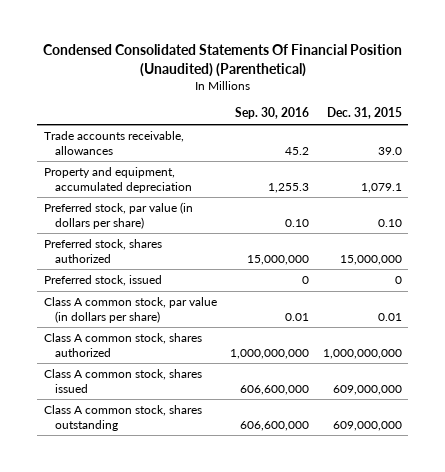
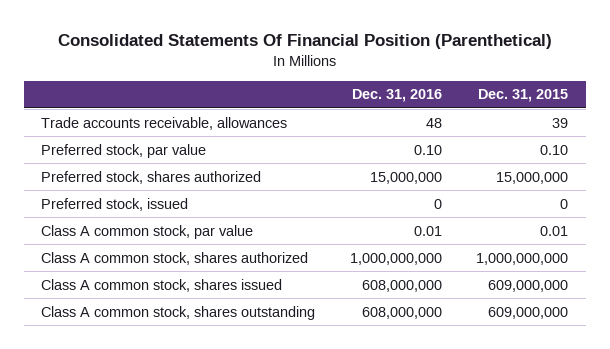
- Condensed Consolidated Statements Of Financial Position (Unaudited) (Parenthetical)
+ Consolidated Statements Of Financial Position (Parenthetical)
- | Sep. 30, 2016 | Dec. 31, 2015
+ | Dec. 31, 2016 | Dec. 31, 2015
- Trade accounts receivable, allowances | 45.2 | 39.0
- Property and equipment, accumulated depreciation | 1,255.3 | 1,079.1
- Preferred stock, par value (in dollars per share) | 0.10 | 0.10
+ Trade accounts receivable, allowances | 48 | 39
+ Preferred stock, par value | 0.10 | 0.10
- Class A common stock, par value (in dollars per share) | 0.01 | 0.01
+ Class A common stock, par value | 0.01 | 0.01

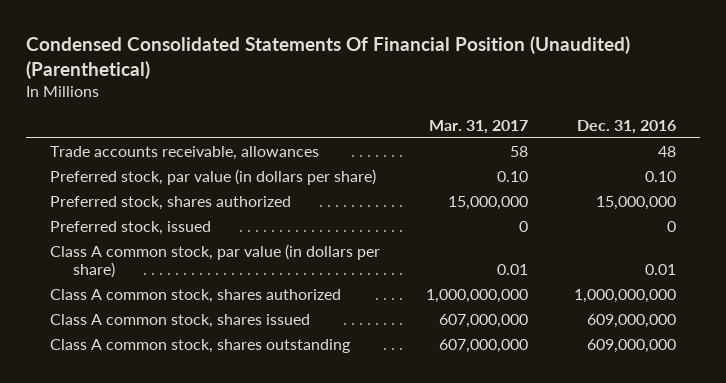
- Consolidated Statements Of Financial Position (Parenthetical)
+ Condensed Consolidated Statements Of Financial Position (Unaudited) (Parenthetical)
- | Dec. 31, 2016 | Dec. 31, 2015
+ | Mar. 31, 2017 | Dec. 31, 2016
- Preferred stock, par value | 0.10 | 0.10
+ Preferred stock, par value (in dollars per share) | 0.10 | 0.10
- Class A common stock, par value | 0.01 | 0.01
+ Class A common stock, par value (in dollars per share) | 0.01 | 0.01
- Class A common stock, shares issued | 608,000,000 | 609,000,000
- Class A common stock, shares outstanding | 608,000,000 | 609,000,000
+ Class A common stock, shares issued | 607,000,000 | 609,000,000
+ Class A common stock, shares outstanding | 607,000,000 | 609,000,000

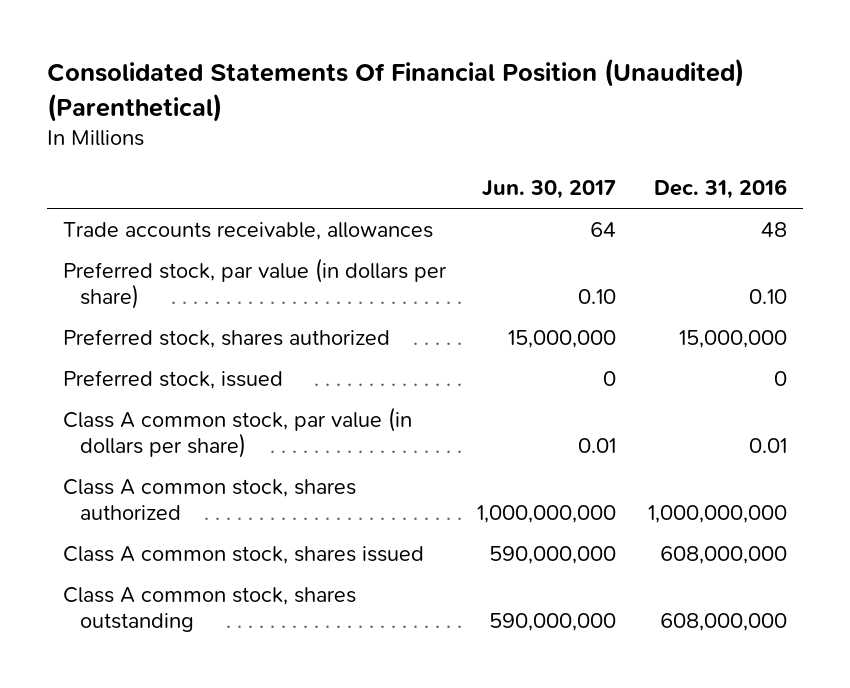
- Condensed Consolidated Statements Of Financial Position (Unaudited) (Parenthetical)
+ Consolidated Statements Of Financial Position (Unaudited) (Parenthetical)
- | Mar. 31, 2017 | Dec. 31, 2016
+ | Jun. 30, 2017 | Dec. 31, 2016
- Class A common stock, shares issued | 607,000,000 | 609,000,000
- Class A common stock, shares outstanding | 607,000,000 | 609,000,000
+ Class A common stock, shares issued | 590,000,000 | 608,000,000
+ Class A common stock, shares outstanding | 590,000,000 | 608,000,000

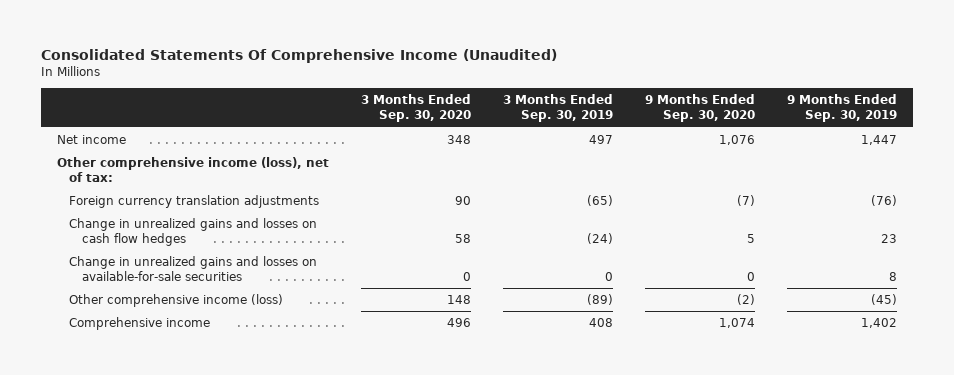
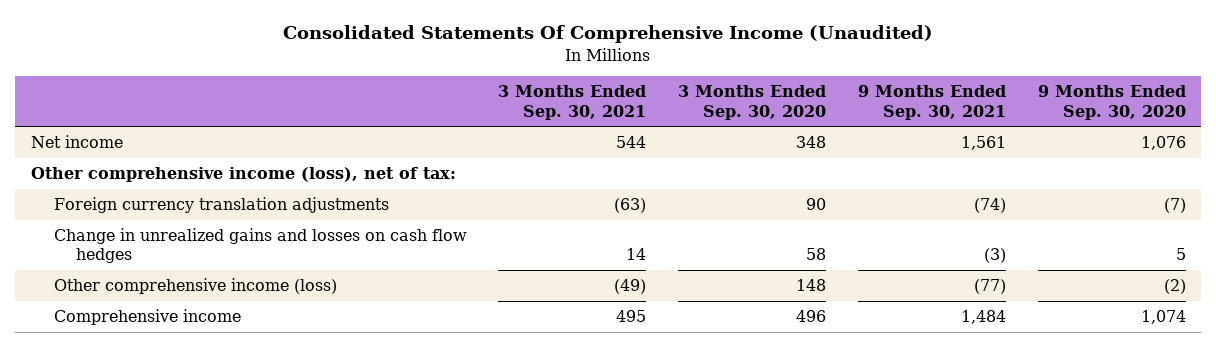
- | 3 Months Ended Sep. 30, 2020 | 3 Months Ended Sep. 30, 2019 | 9 Months Ended Sep. 30, 2020 | 9 Months Ended Sep. 30, 2019
+ | 3 Months Ended Sep. 30, 2021 | 3 Months Ended Sep. 30, 2020 | 9 Months Ended Sep. 30, 2021 | 9 Months Ended Sep. 30, 2020
- Change in unrealized gains and losses on available-for-sale securities | 0 | 0 | 0 | 8

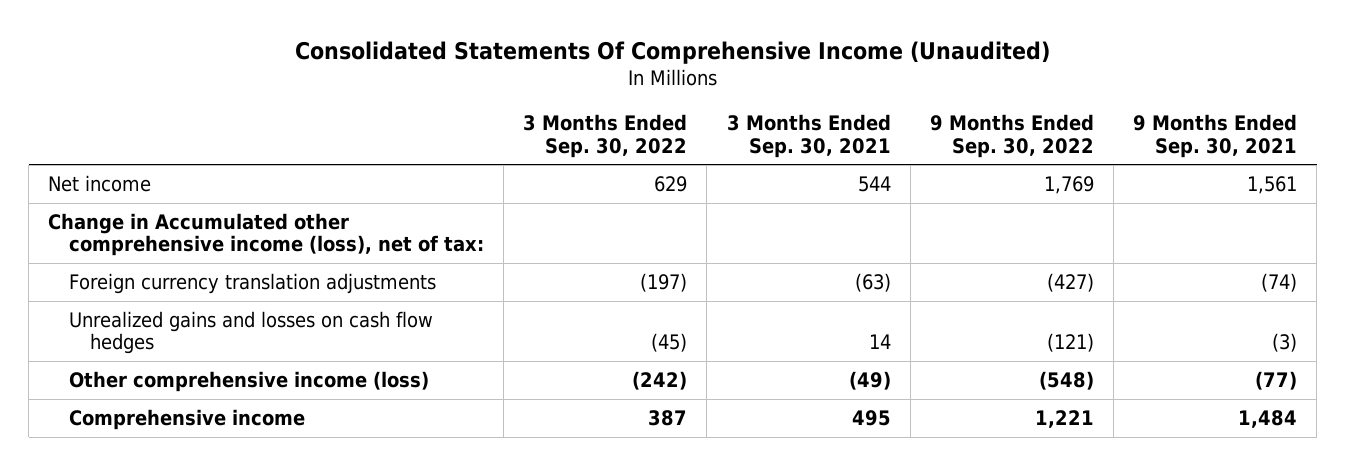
- | 3 Months Ended Sep. 30, 2021 | 3 Months Ended Sep. 30, 2020 | 9 Months Ended Sep. 30, 2021 | 9 Months Ended Sep. 30, 2020
+ | 3 Months Ended Sep. 30, 2022 | 3 Months Ended Sep. 30, 2021 | 9 Months Ended Sep. 30, 2022 | 9 Months Ended Sep. 30, 2021
- Other comprehensive income (loss), net of tax:
+ Change in Accumulated other comprehensive income (loss), net of tax:
- Change in unrealized gains and losses on cash flow hedges | 14 | 58 | (3) | 5
+ Unrealized gains and losses on cash flow hedges | (45) | 14 | (121) | (3)

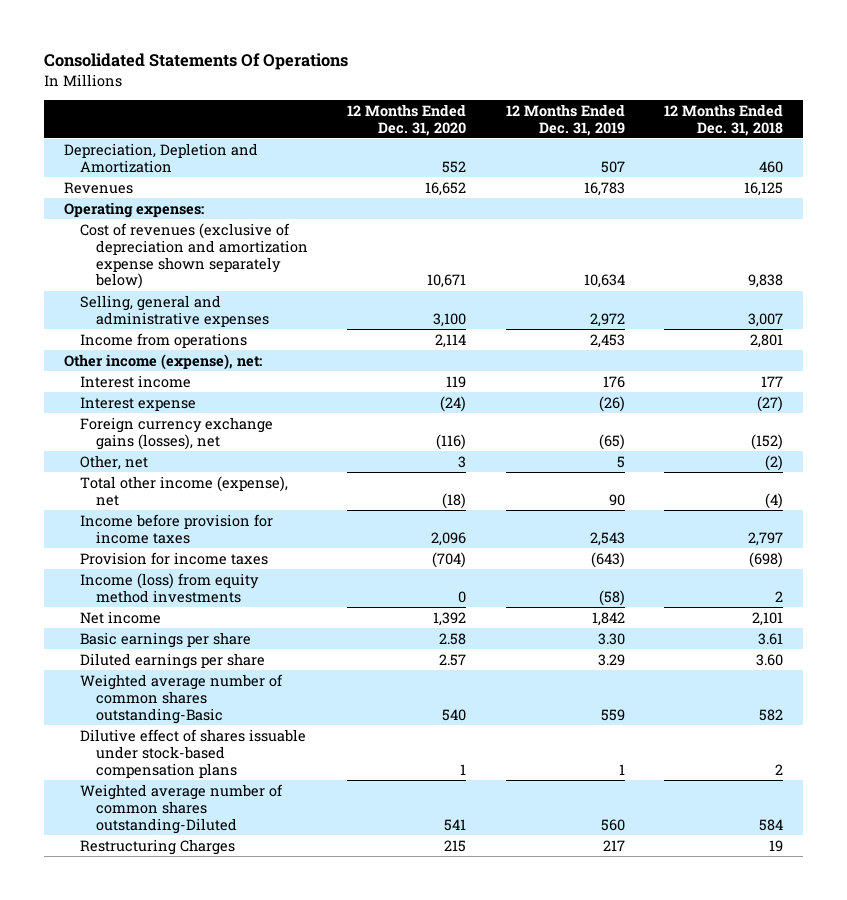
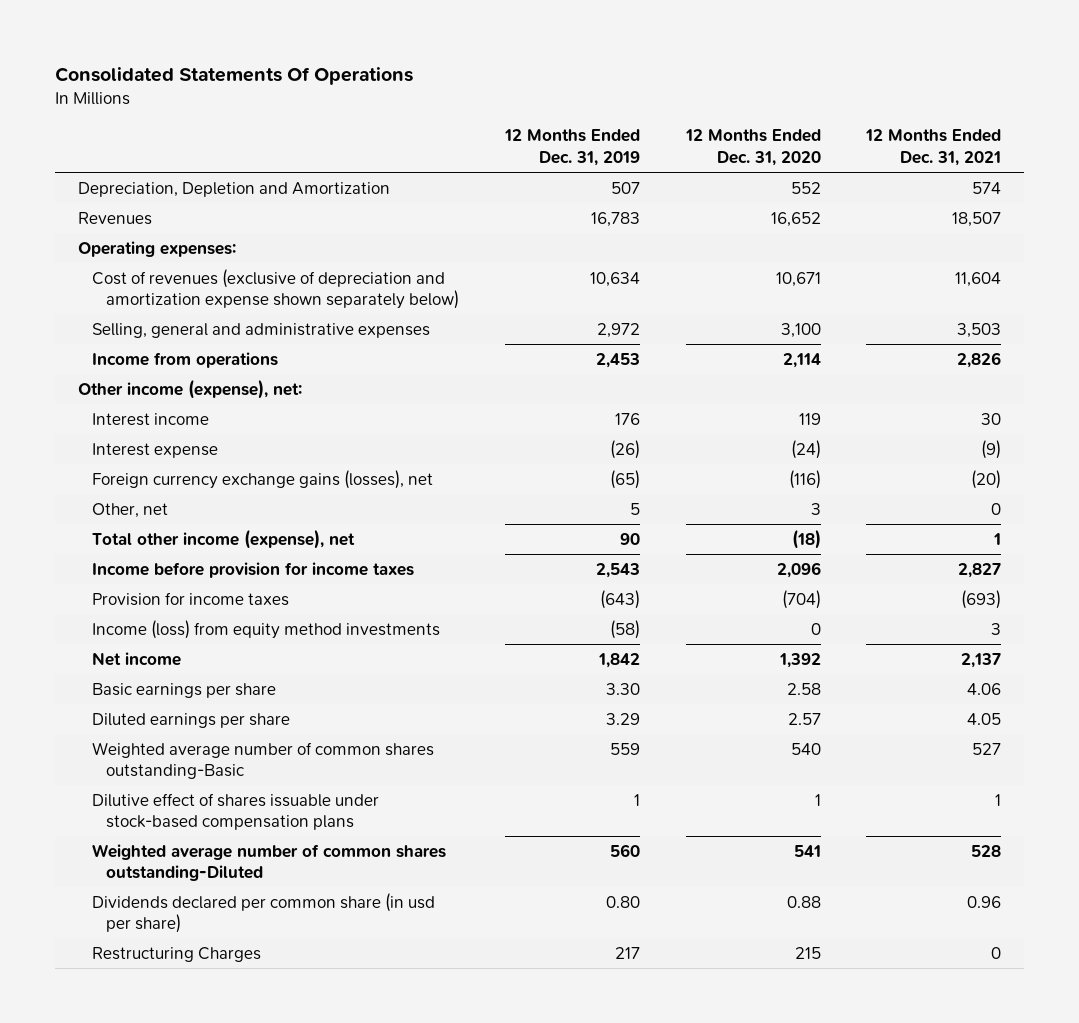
- | 12 Months Ended Dec. 31, 2020 | 12 Months Ended Dec. 31, 2019 | 12 Months Ended Dec. 31, 2018
+ | 12 Months Ended Dec. 31, 2019 | 12 Months Ended Dec. 31, 2020 | 12 Months Ended Dec. 31, 2021
+ Dividends declared per common share (in usd per share) | 0.80 | 0.88 | 0.96

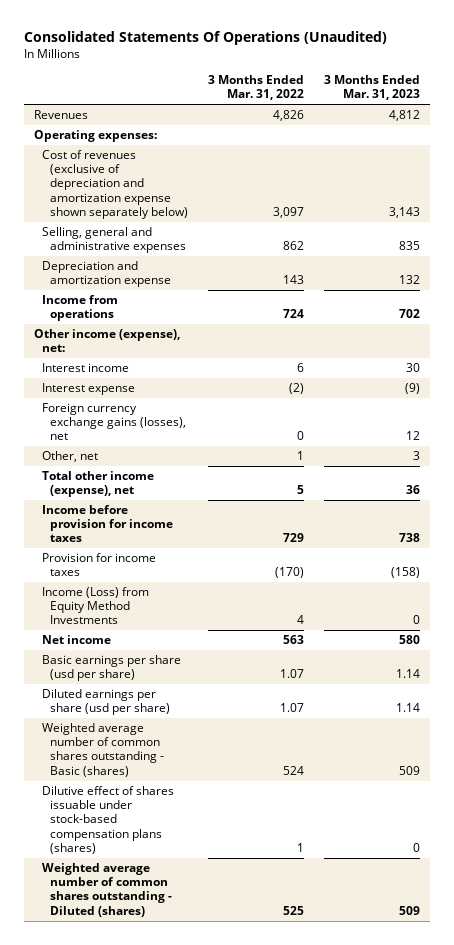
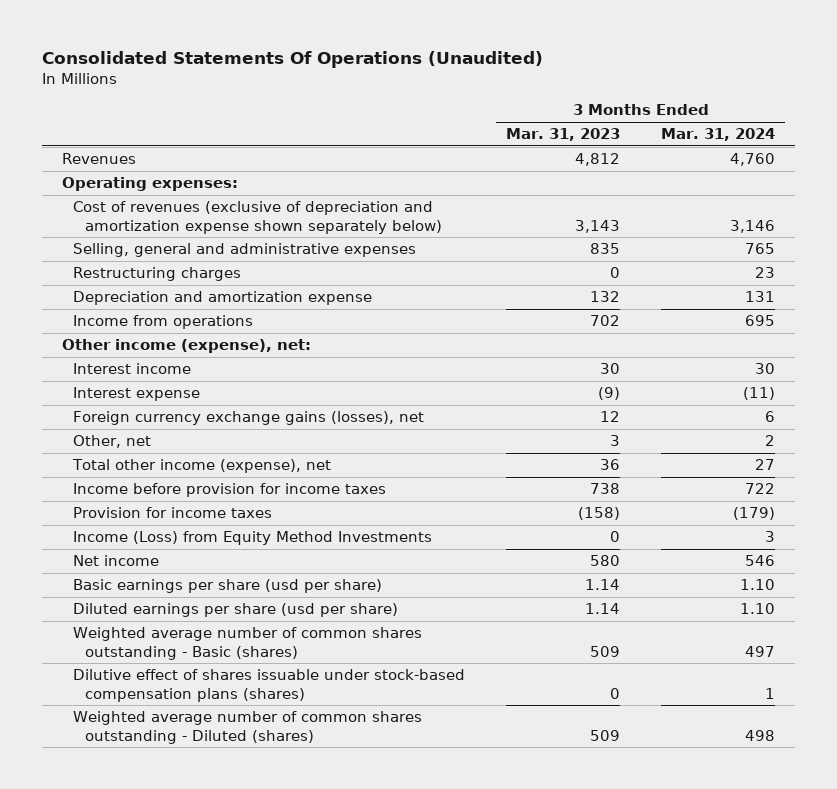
- | 3 Months Ended Mar. 31, 2022 | 3 Months Ended Mar. 31, 2023
+ | 3 Months Ended Mar. 31, 2023 | 3 Months Ended Mar. 31, 2024
+ Restructuring charges | 0 | 23

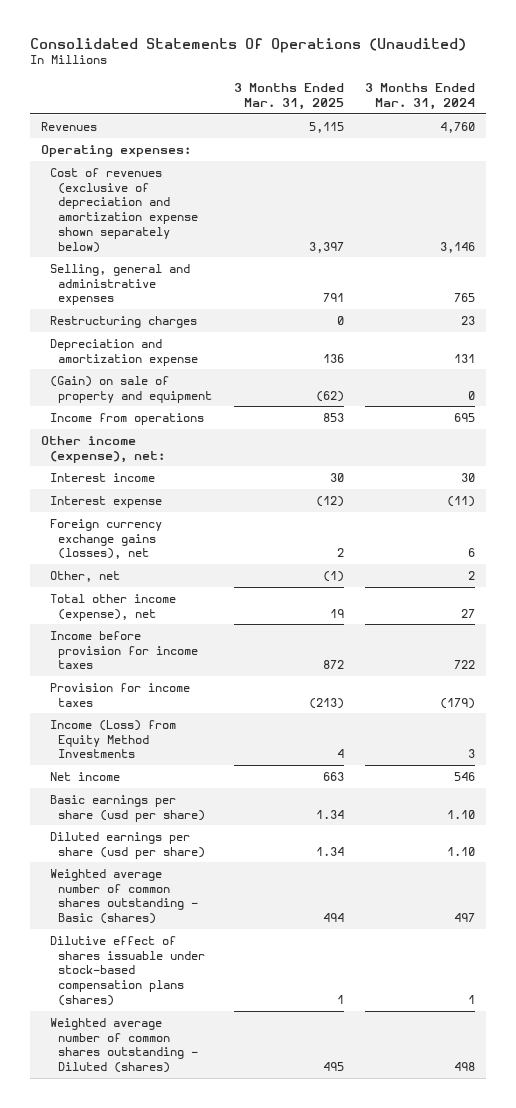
- | 3 Months Ended Mar. 31, 2023 | 3 Months Ended Mar. 31, 2024
+ | 3 Months Ended Mar. 31, 2025 | 3 Months Ended Mar. 31, 2024
+ (Gain) on sale of property and equipment | (62) | 0

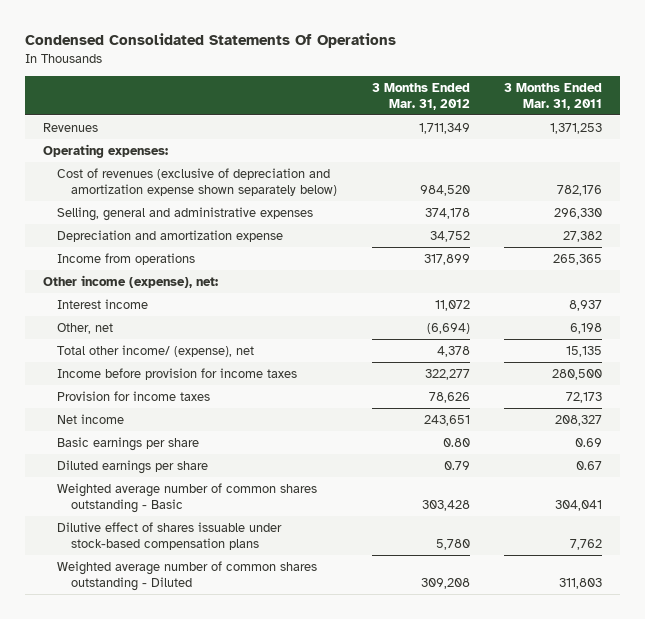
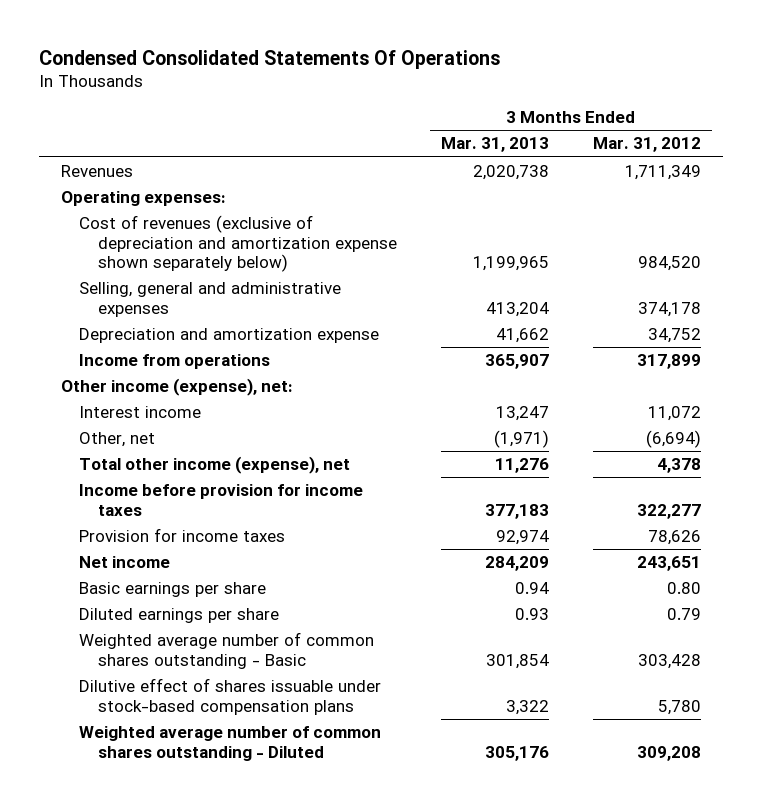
- | 3 Months Ended Mar. 31, 2012 | 3 Months Ended Mar. 31, 2011
+ | 3 Months Ended Mar. 31, 2013 | 3 Months Ended Mar. 31, 2012
- Total other income/ (expense), net | 4,378 | 15,135
+ Total other income (expense), net | 11,276 | 4,378

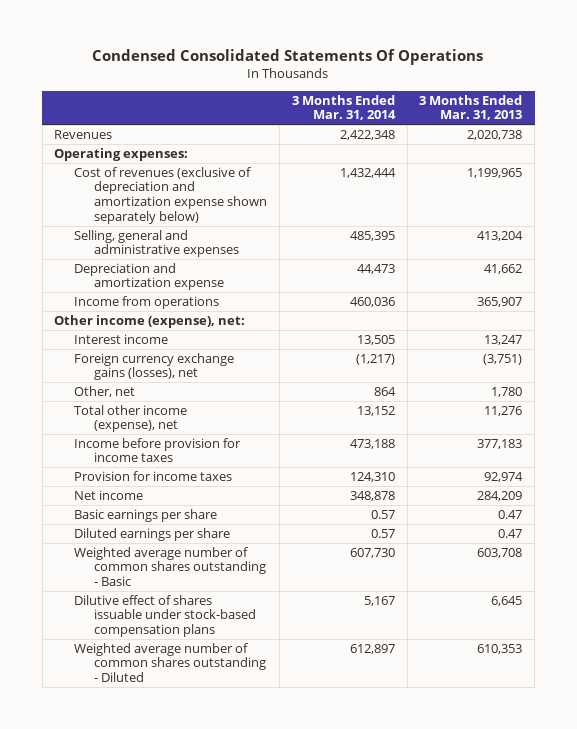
- | 3 Months Ended Mar. 31, 2013 | 3 Months Ended Mar. 31, 2012
+ | 3 Months Ended Mar. 31, 2014 | 3 Months Ended Mar. 31, 2013
- Other, net | (1,971) | (6,694)
+ Foreign currency exchange gains (losses), net | (1,217) | (3,751)
+ Other, net | 864 | 1,780
- Basic earnings per share | 0.94 | 0.80
- Diluted earnings per share | 0.93 | 0.79
- Weighted average number of common shares outstanding - Basic | 301,854 | 303,428
- Dilutive effect of shares issuable under stock-based compensation plans | 3,322 | 5,780
- Weighted average number of common shares outstanding - Diluted | 305,176 | 309,208
+ Basic earnings per share | 0.57 | 0.47
+ Diluted earnings per share | 0.57 | 0.47
+ Weighted average number of common shares outstanding - Basic | 607,730 | 603,708
+ Dilutive effect of shares issuable under stock-based compensation plans | 5,167 | 6,645
+ Weighted average number of common shares outstanding - Diluted | 612,897 | 610,353

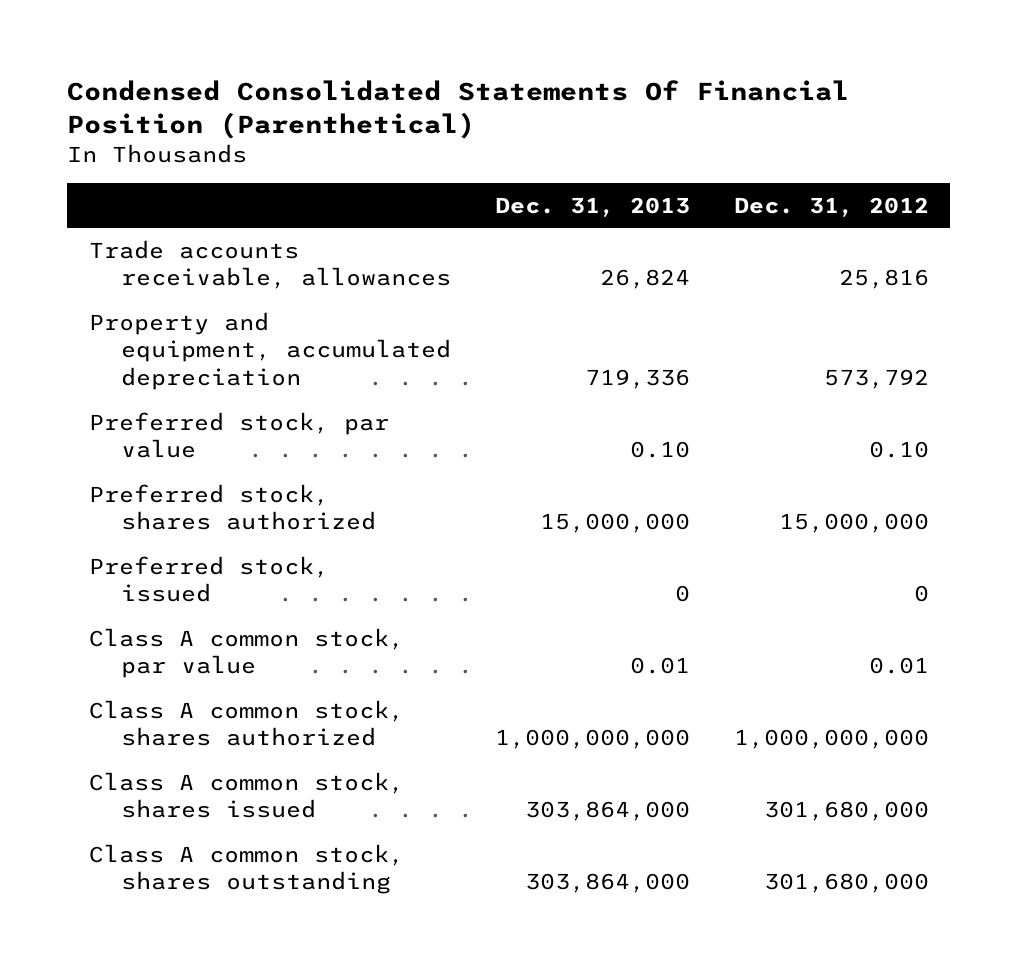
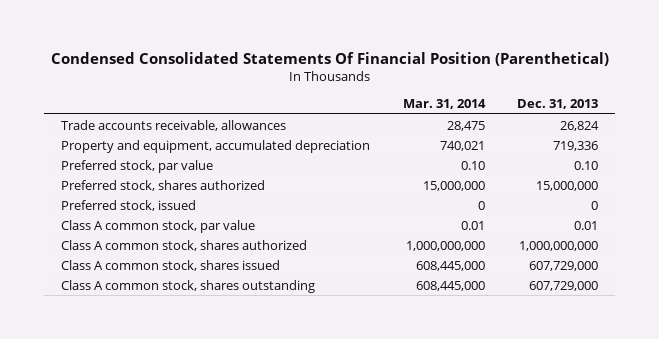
- | Dec. 31, 2013 | Dec. 31, 2012
+ | Mar. 31, 2014 | Dec. 31, 2013
- Class A common stock, shares issued | 303,864,000 | 301,680,000
- Class A common stock, shares outstanding | 303,864,000 | 301,680,000
+ Class A common stock, shares issued | 608,445,000 | 607,729,000
+ Class A common stock, shares outstanding | 608,445,000 | 607,729,000

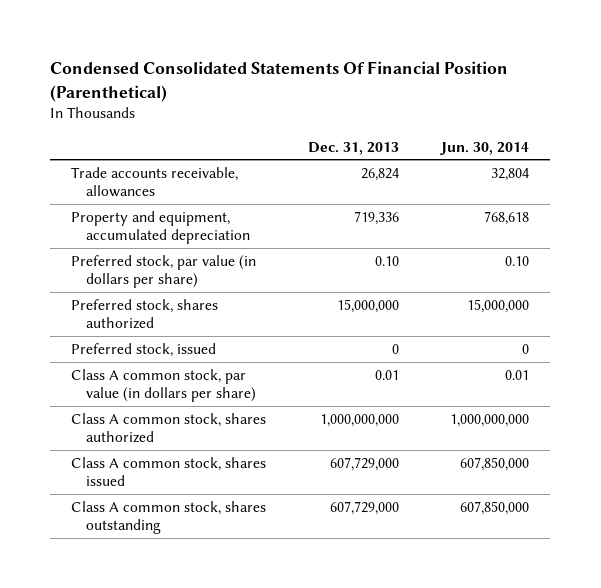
- | Mar. 31, 2014 | Dec. 31, 2013
+ | Dec. 31, 2013 | Jun. 30, 2014
- Preferred stock, par value | 0.10 | 0.10
+ Preferred stock, par value (in dollars per share) | 0.10 | 0.10
- Class A common stock, par value | 0.01 | 0.01
+ Class A common stock, par value (in dollars per share) | 0.01 | 0.01

